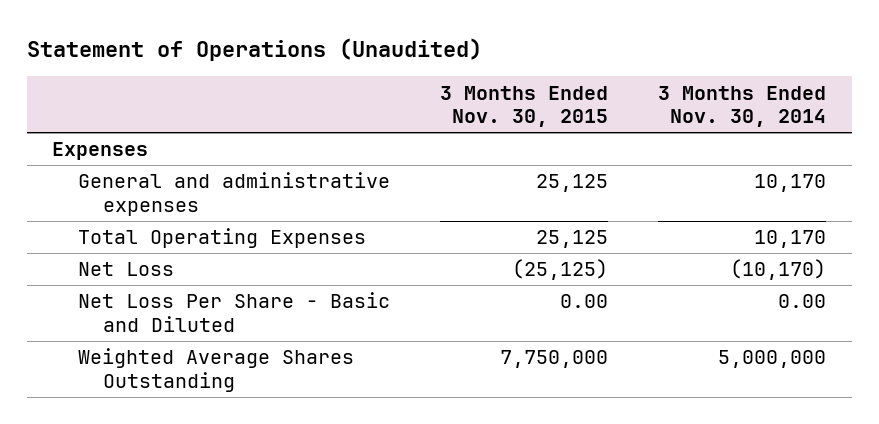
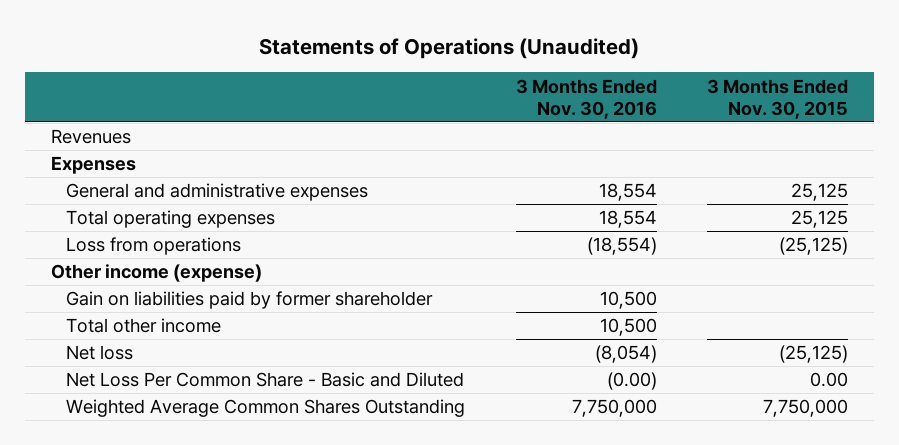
- Statement of Operations (Unaudited)
+ Statements of Operations (Unaudited)
- | 3 Months Ended Nov. 30, 2015 | 3 Months Ended Nov. 30, 2014
+ | 3 Months Ended Nov. 30, 2016 | 3 Months Ended Nov. 30, 2015
+ Revenues
- Total Operating Expenses | 25,125 | 10,170
- Net Loss | (25,125) | (10,170)
- Net Loss Per Share - Basic and Diluted | 0.00 | 0.00
- Weighted Average Shares Outstanding | 7,750,000 | 5,000,000
+ Total operating expenses | 18,554 | 25,125
+ Loss from operations | (18,554) | (25,125)
+ Other income (expense)
+ Gain on liabilities paid by former shareholder | 10,500 |
+ Total other income | 10,500 |
+ Net loss | (8,054) | (25,125)
+ Net Loss Per Common Share - Basic and Diluted | (0.00) | 0.00
+ Weighted Average Common Shares Outstanding | 7,750,000 | 7,750,000

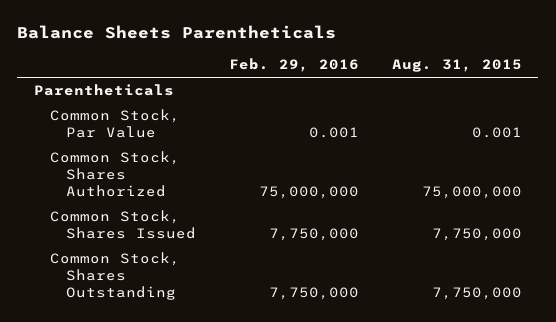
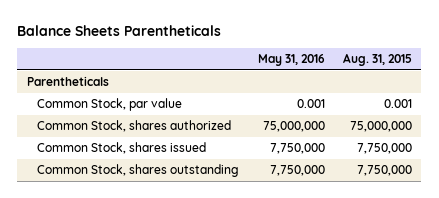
- | Feb. 29, 2016 | Aug. 31, 2015
+ | May 31, 2016 | Aug. 31, 2015
- Common Stock, Par Value | 0.001 | 0.001
- Common Stock, Shares Authorized | 75,000,000 | 75,000,000
- Common Stock, Shares Issued | 7,750,000 | 7,750,000
- Common Stock, Shares Outstanding | 7,750,000 | 7,750,000
+ Common Stock, par value | 0.001 | 0.001
+ Common Stock, shares authorized | 75,000,000 | 75,000,000
+ Common Stock, shares issued | 7,750,000 | 7,750,000
+ Common Stock, shares outstanding | 7,750,000 | 7,750,000

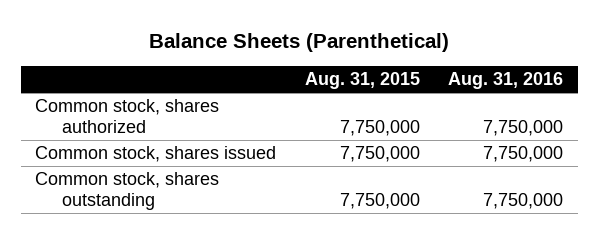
- Balance Sheets Parentheticals
+ Balance Sheets (Parenthetical)
- | May 31, 2016 | Aug. 31, 2015
+ | Aug. 31, 2015 | Aug. 31, 2016
- Parentheticals
- Common Stock, par value | 0.001 | 0.001
- Common Stock, shares authorized | 75,000,000 | 75,000,000
- Common Stock, shares issued | 7,750,000 | 7,750,000
- Common Stock, shares outstanding | 7,750,000 | 7,750,000
+ Common stock, shares authorized | 7,750,000 | 7,750,000
+ Common stock, shares issued | 7,750,000 | 7,750,000
+ Common stock, shares outstanding | 7,750,000 | 7,750,000

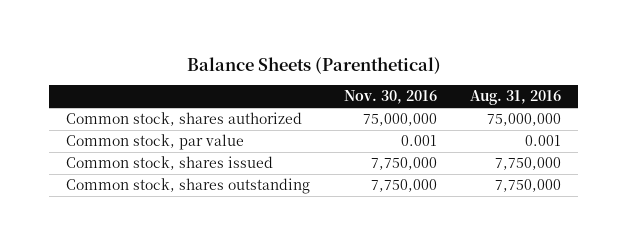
- | Aug. 31, 2015 | Aug. 31, 2016
+ | Nov. 30, 2016 | Aug. 31, 2016
- Common stock, shares authorized | 7,750,000 | 7,750,000
+ Common stock, shares authorized | 75,000,000 | 75,000,000
+ Common stock, par value | 0.001 | 0.001

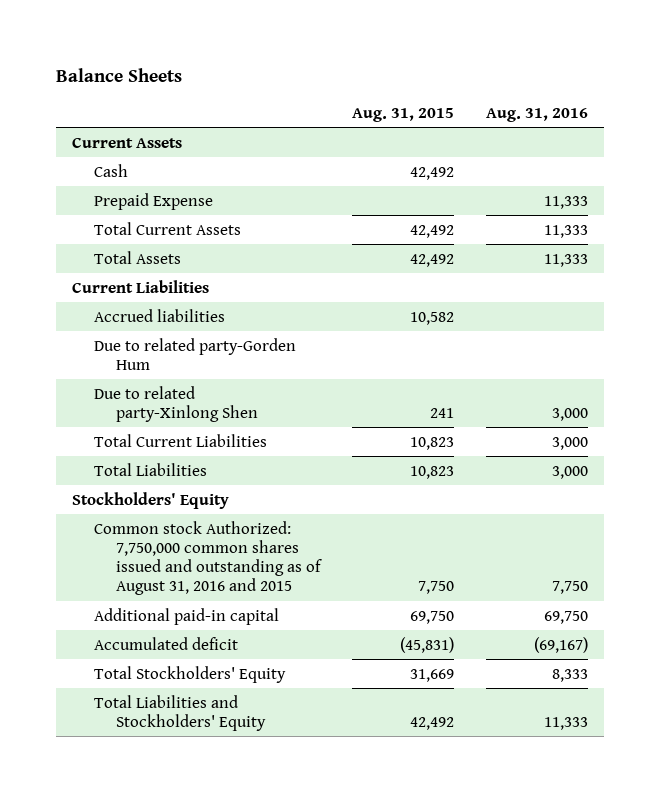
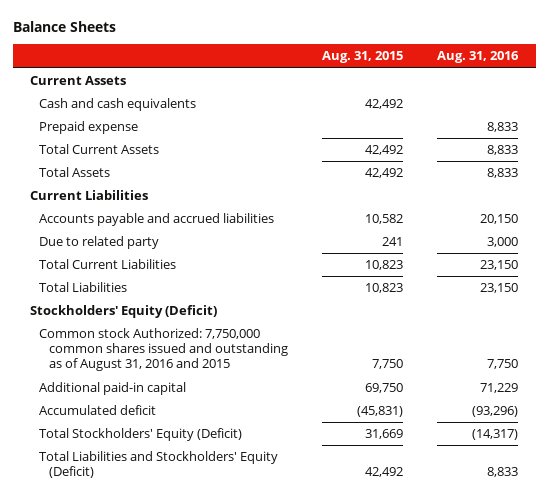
- Cash | 42,492 |
- Prepaid Expense | | 11,333
- Total Current Assets | 42,492 | 11,333
- Total Assets | 42,492 | 11,333
+ Cash and cash equivalents | 42,492 |
+ Prepaid expense | | 8,833
+ Total Current Assets | 42,492 | 8,833
+ Total Assets | 42,492 | 8,833
- Accrued liabilities | 10,582 |
- Due to related party-Gorden Hum
- Due to related party-Xinlong Shen | 241 | 3,000
- Total Current Liabilities | 10,823 | 3,000
- Total Liabilities | 10,823 | 3,000
- Stockholders' Equity
+ Accounts payable and accrued liabilities | 10,582 | 20,150
+ Due to related party | 241 | 3,000
+ Total Current Liabilities | 10,823 | 23,150
+ Total Liabilities | 10,823 | 23,150
+ Stockholders' Equity (Deficit)
- Additional paid-in capital | 69,750 | 69,750
- Accumulated deficit | (45,831) | (69,167)
- Total Stockholders' Equity | 31,669 | 8,333
- Total Liabilities and Stockholders' Equity | 42,492 | 11,333
+ Additional paid-in capital | 69,750 | 71,229
+ Accumulated deficit | (45,831) | (93,296)
+ Total Stockholders' Equity (Deficit) | 31,669 | (14,317)
+ Total Liabilities and Stockholders' Equity (Deficit) | 42,492 | 8,833

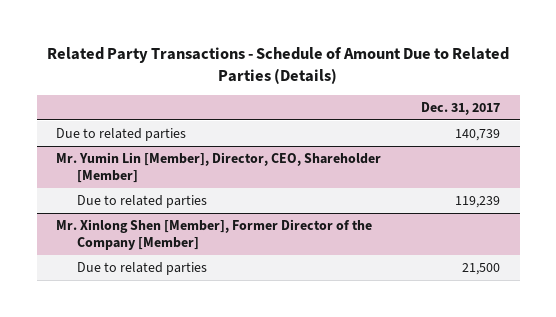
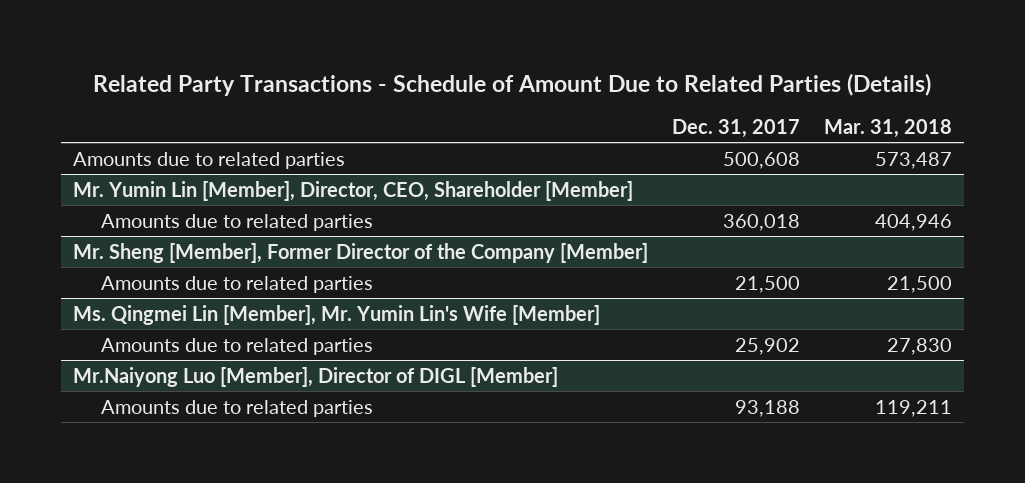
- | Dec. 31, 2017
+ | Dec. 31, 2017 | Mar. 31, 2018
- Due to related parties | 140,739
+ Amounts due to related parties | 500,608 | 573,487
@ Mr. Yumin Lin [Member], Director, CEO, Shareholder [Member]
- Due to related parties | 119,239
- Mr. Xinlong Shen [Member], Former Director of the Company [Member]
- Due to related parties | 21,500
@ Mr. Yumin Lin [Member], Director, CEO, Shareholder [Member]
+ Amounts due to related parties | 360,018 | 404,946
+ Mr. Sheng [Member], Former Director of the Company [Member]
+ Amounts due to related parties | 21,500 | 21,500
+ Ms. Qingmei Lin [Member], Mr. Yumin Lin's Wife [Member]
+ Amounts due to related parties | 25,902 | 27,830
+ Mr.Naiyong Luo [Member], Director of DIGL [Member]
+ Amounts due to related parties | 93,188 | 119,211

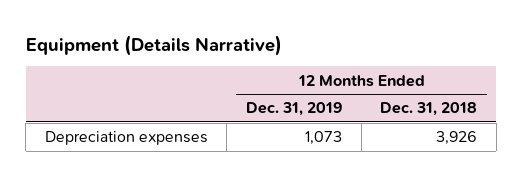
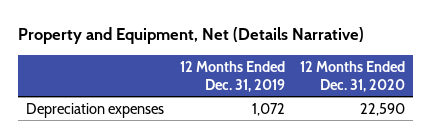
- Equipment (Details Narrative)
+ Property and Equipment, Net (Details Narrative)
- | 12 Months Ended Dec. 31, 2019 | 12 Months Ended Dec. 31, 2018
+ | 12 Months Ended Dec. 31, 2019 | 12 Months Ended Dec. 31, 2020
- Depreciation expenses | 1,073 | 3,926
+ Depreciation expenses | 1,072 | 22,590

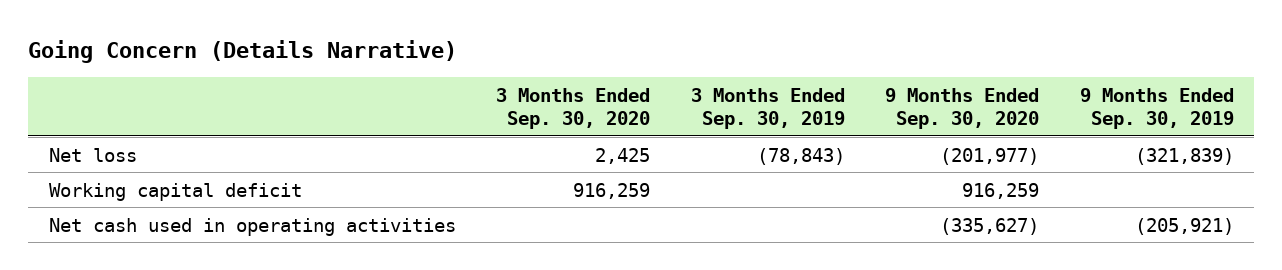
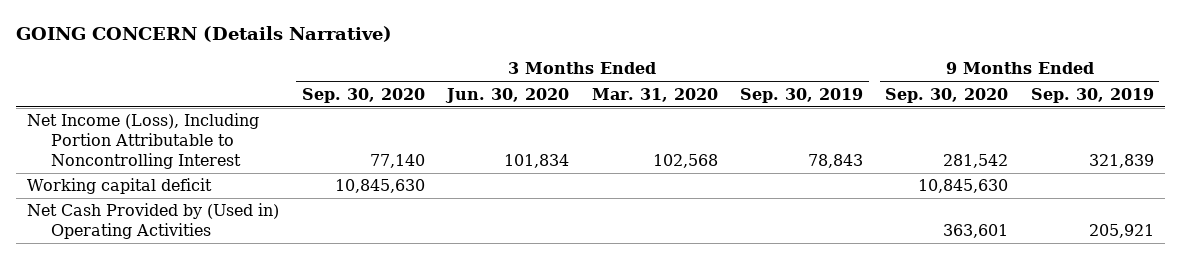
- Going Concern (Details Narrative)
+ GOING CONCERN (Details Narrative)
- | 3 Months Ended Sep. 30, 2020 | 3 Months Ended Sep. 30, 2019 | 9 Months Ended Sep. 30, 2020 | 9 Months Ended Sep. 30, 2019
+ | 3 Months Ended Sep. 30, 2020 | 3 Months Ended Jun. 30, 2020 | 3 Months Ended Mar. 31, 2020 | 3 Months Ended Sep. 30, 2019 | 9 Months Ended Sep. 30, 2020 | 9 Months Ended Sep. 30, 2019
- Net loss | 2,425 | (78,843) | (201,977) | (321,839)
- Working capital deficit | 916,259 | | 916,259 |
- Net cash used in operating activities | | | (335,627) | (205,921)
+ Net Income (Loss), Including Portion Attributable to Noncontrolling Interest | 77,140 | 101,834 | 102,568 | 78,843 | 281,542 | 321,839
+ Working capital deficit | 10,845,630 | | | | 10,845,630 |
+ Net Cash Provided by (Used in) Operating Activities | | | | | 363,601 | 205,921

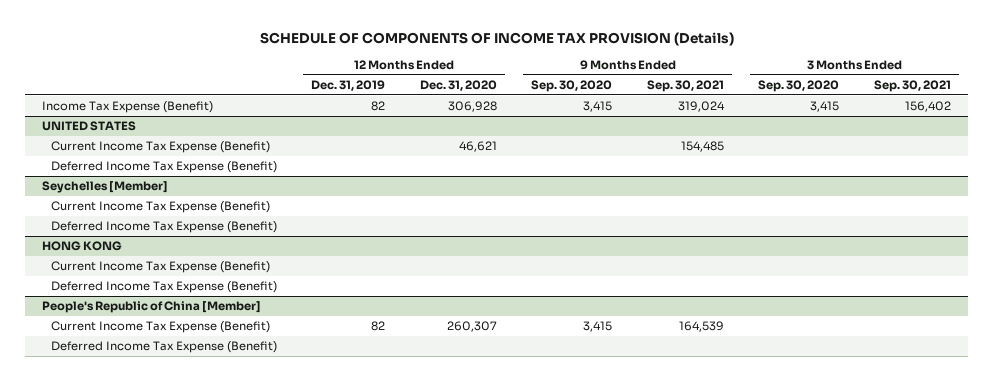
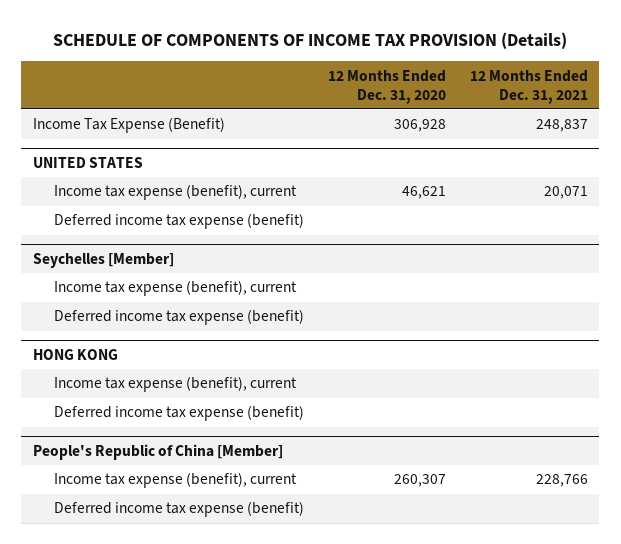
- | 12 Months Ended Dec. 31, 2019 | 12 Months Ended Dec. 31, 2020 | 9 Months Ended Sep. 30, 2020 | 9 Months Ended Sep. 30, 2021 | 3 Months Ended Sep. 30, 2020 | 3 Months Ended Sep. 30, 2021
+ | 12 Months Ended Dec. 31, 2020 | 12 Months Ended Dec. 31, 2021
@ UNITED STATES
- Current Income Tax Expense (Benefit) | | 46,621 | | 154,485 | |
- Deferred Income Tax Expense (Benefit)
+ Income tax expense (benefit), current | 46,621 | 20,071
+ Deferred income tax expense (benefit)
@ Seychelles [Member]
- Current Income Tax Expense (Benefit)
- Deferred Income Tax Expense (Benefit)
+ Income tax expense (benefit), current
+ Deferred income tax expense (benefit)
@ HONG KONG
- Current Income Tax Expense (Benefit)
- Deferred Income Tax Expense (Benefit)
+ Income tax expense (benefit), current
+ Deferred income tax expense (benefit)
@ People's Republic of China [Member]
- Current Income Tax Expense (Benefit) | 82 | 260,307 | 3,415 | 164,539 | |
- Deferred Income Tax Expense (Benefit)
+ Income tax expense (benefit), current | 260,307 | 228,766
+ Deferred income tax expense (benefit)

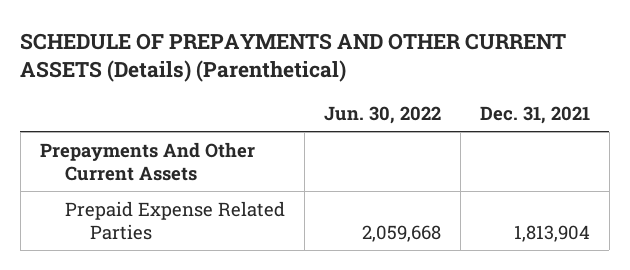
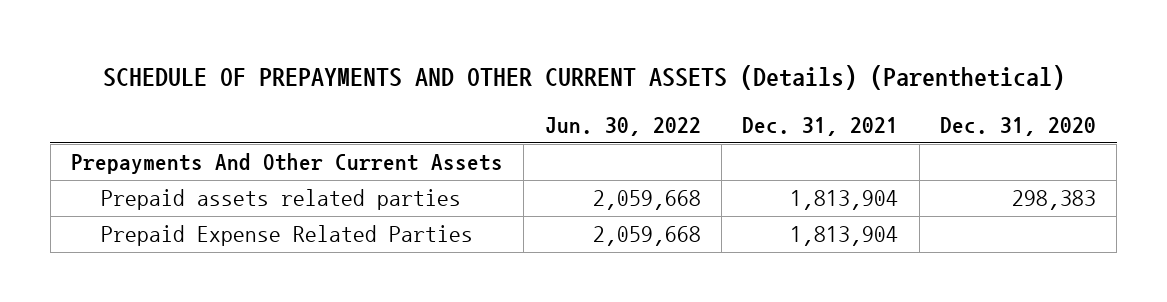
- | Jun. 30, 2022 | Dec. 31, 2021
+ | Jun. 30, 2022 | Dec. 31, 2021 | Dec. 31, 2020
+ Prepaid assets related parties | 2,059,668 | 1,813,904 | 298,383

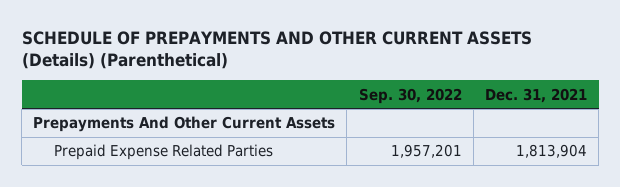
- | Jun. 30, 2022 | Dec. 31, 2021 | Dec. 31, 2020
+ | Sep. 30, 2022 | Dec. 31, 2021
- Prepaid assets related parties | 2,059,668 | 1,813,904 | 298,383

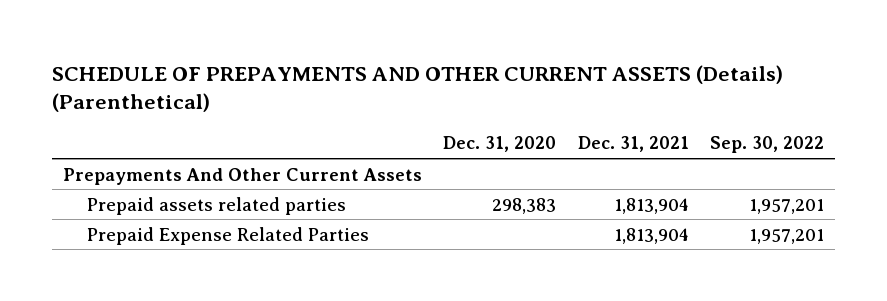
- | Sep. 30, 2022 | Dec. 31, 2021
+ | Dec. 31, 2020 | Dec. 31, 2021 | Sep. 30, 2022
+ Prepaid assets related parties | 298,383 | 1,813,904 | 1,957,201

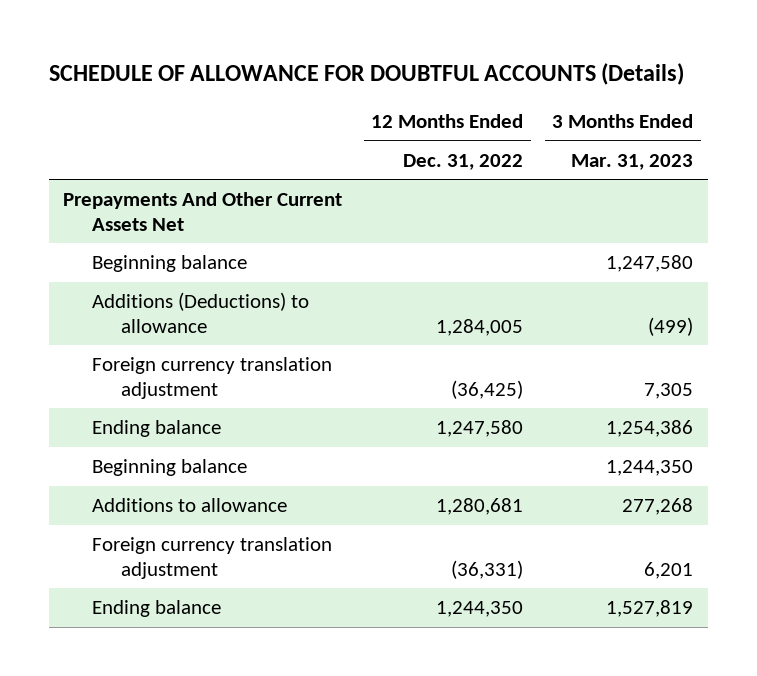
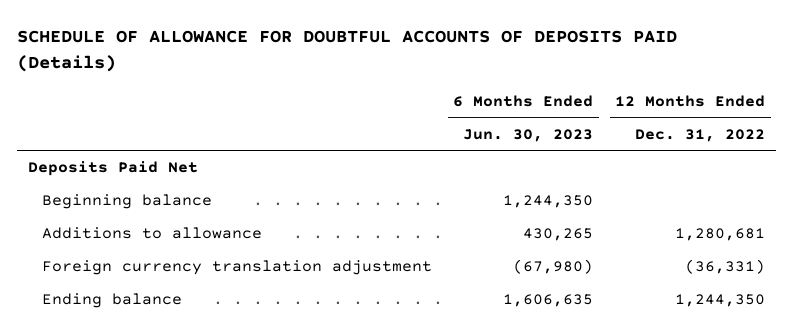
- SCHEDULE OF ALLOWANCE FOR DOUBTFUL ACCOUNTS (Details)
+ SCHEDULE OF ALLOWANCE FOR DOUBTFUL ACCOUNTS OF DEPOSITS PAID (Details)
- | 12 Months Ended Dec. 31, 2022 | 3 Months Ended Mar. 31, 2023
+ | 6 Months Ended Jun. 30, 2023 | 12 Months Ended Dec. 31, 2022
- Prepayments And Other Current Assets Net
- Beginning balance | | 1,247,580
- Additions (Deductions) to allowance | 1,284,005 | (499)
- Foreign currency translation adjustment | (36,425) | 7,305
- Ending balance | 1,247,580 | 1,254,386
+ Deposits Paid Net

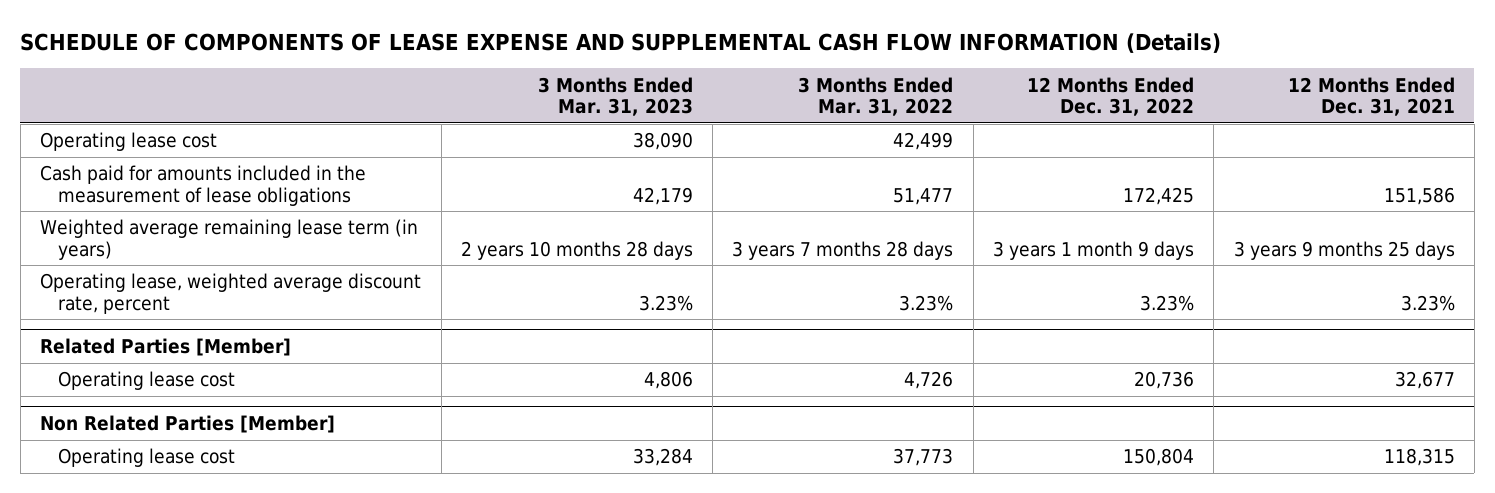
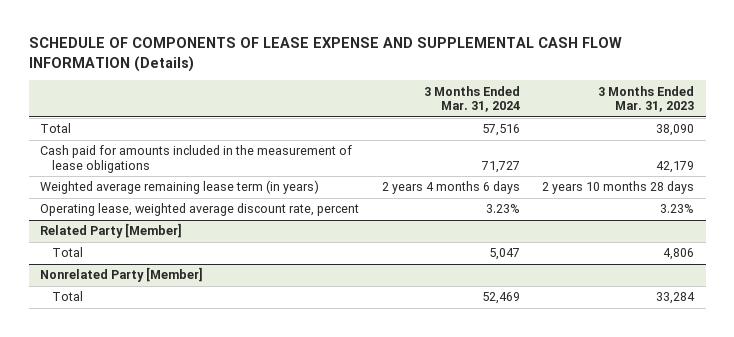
- | 3 Months Ended Mar. 31, 2023 | 3 Months Ended Mar. 31, 2022 | 12 Months Ended Dec. 31, 2022 | 12 Months Ended Dec. 31, 2021
+ | 3 Months Ended Mar. 31, 2024 | 3 Months Ended Mar. 31, 2023
- Operating lease cost | 38,090 | 42,499 | |
+ Total | 57,516 | 38,090
- Related Parties [Member]
- Operating lease cost | 4,806 | 4,726 | 20,736 | 32,677
- Non Related Parties [Member]
- Operating lease cost | 33,284 | 37,773 | 150,804 | 118,315
+ Related Party [Member]
+ Total | 5,047 | 4,806
+ Nonrelated Party [Member]
+ Total | 52,469 | 33,284

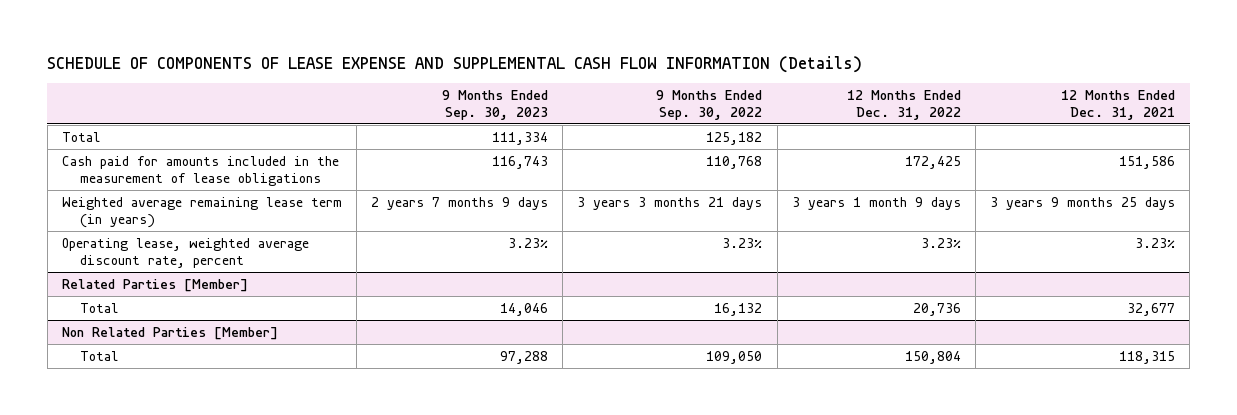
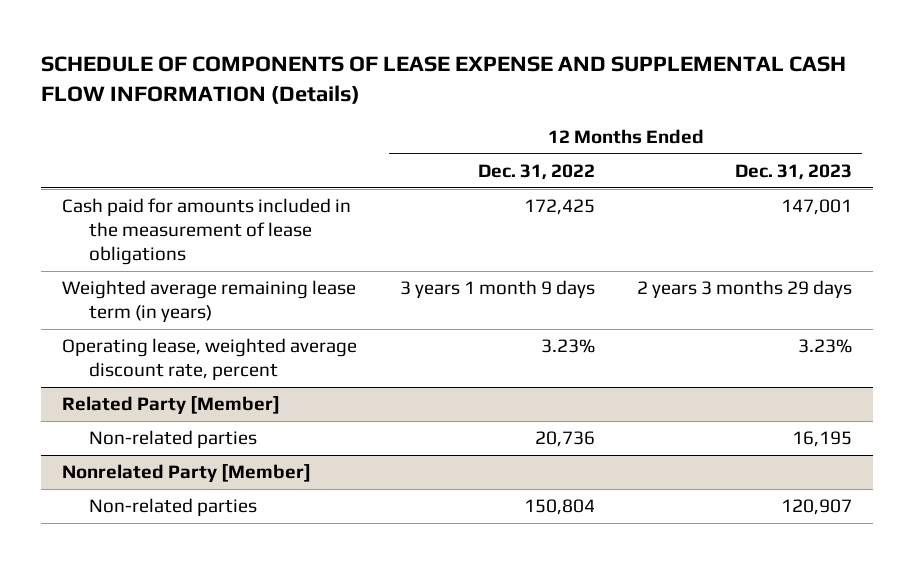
- | 9 Months Ended Sep. 30, 2023 | 9 Months Ended Sep. 30, 2022 | 12 Months Ended Dec. 31, 2022 | 12 Months Ended Dec. 31, 2021
+ | 12 Months Ended Dec. 31, 2022 | 12 Months Ended Dec. 31, 2023
- Total | 111,334 | 125,182 | |
- Related Parties [Member]
- Total | 14,046 | 16,132 | 20,736 | 32,677
- Non Related Parties [Member]
- Total | 97,288 | 109,050 | 150,804 | 118,315
+ Related Party [Member]
+ Non-related parties | 20,736 | 16,195
+ Nonrelated Party [Member]
+ Non-related parties | 150,804 | 120,907

